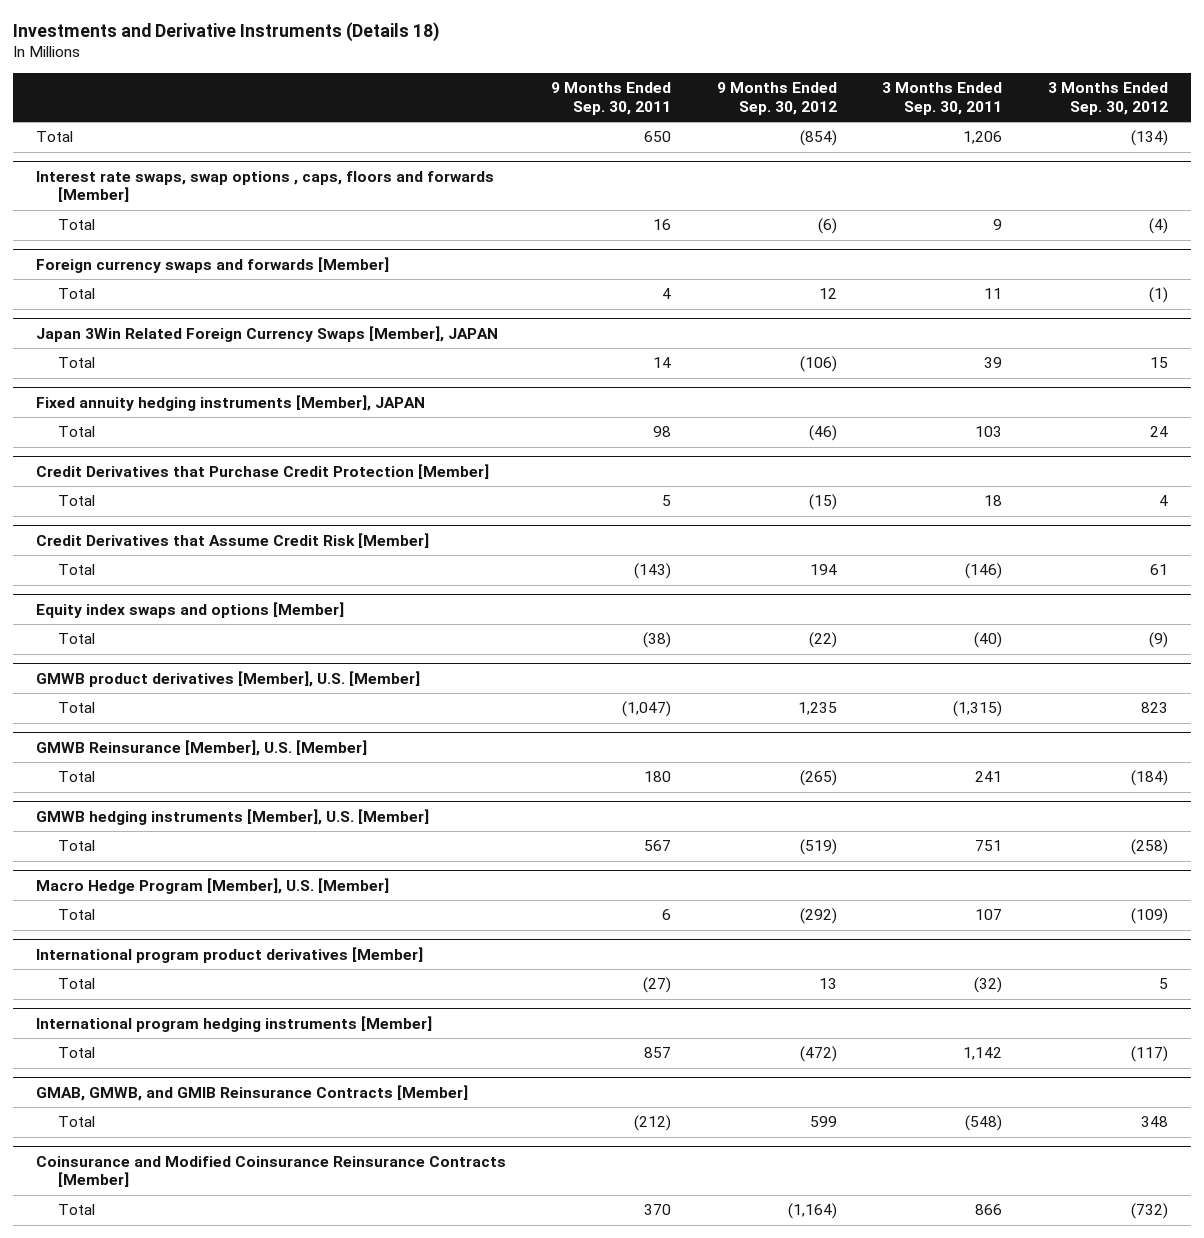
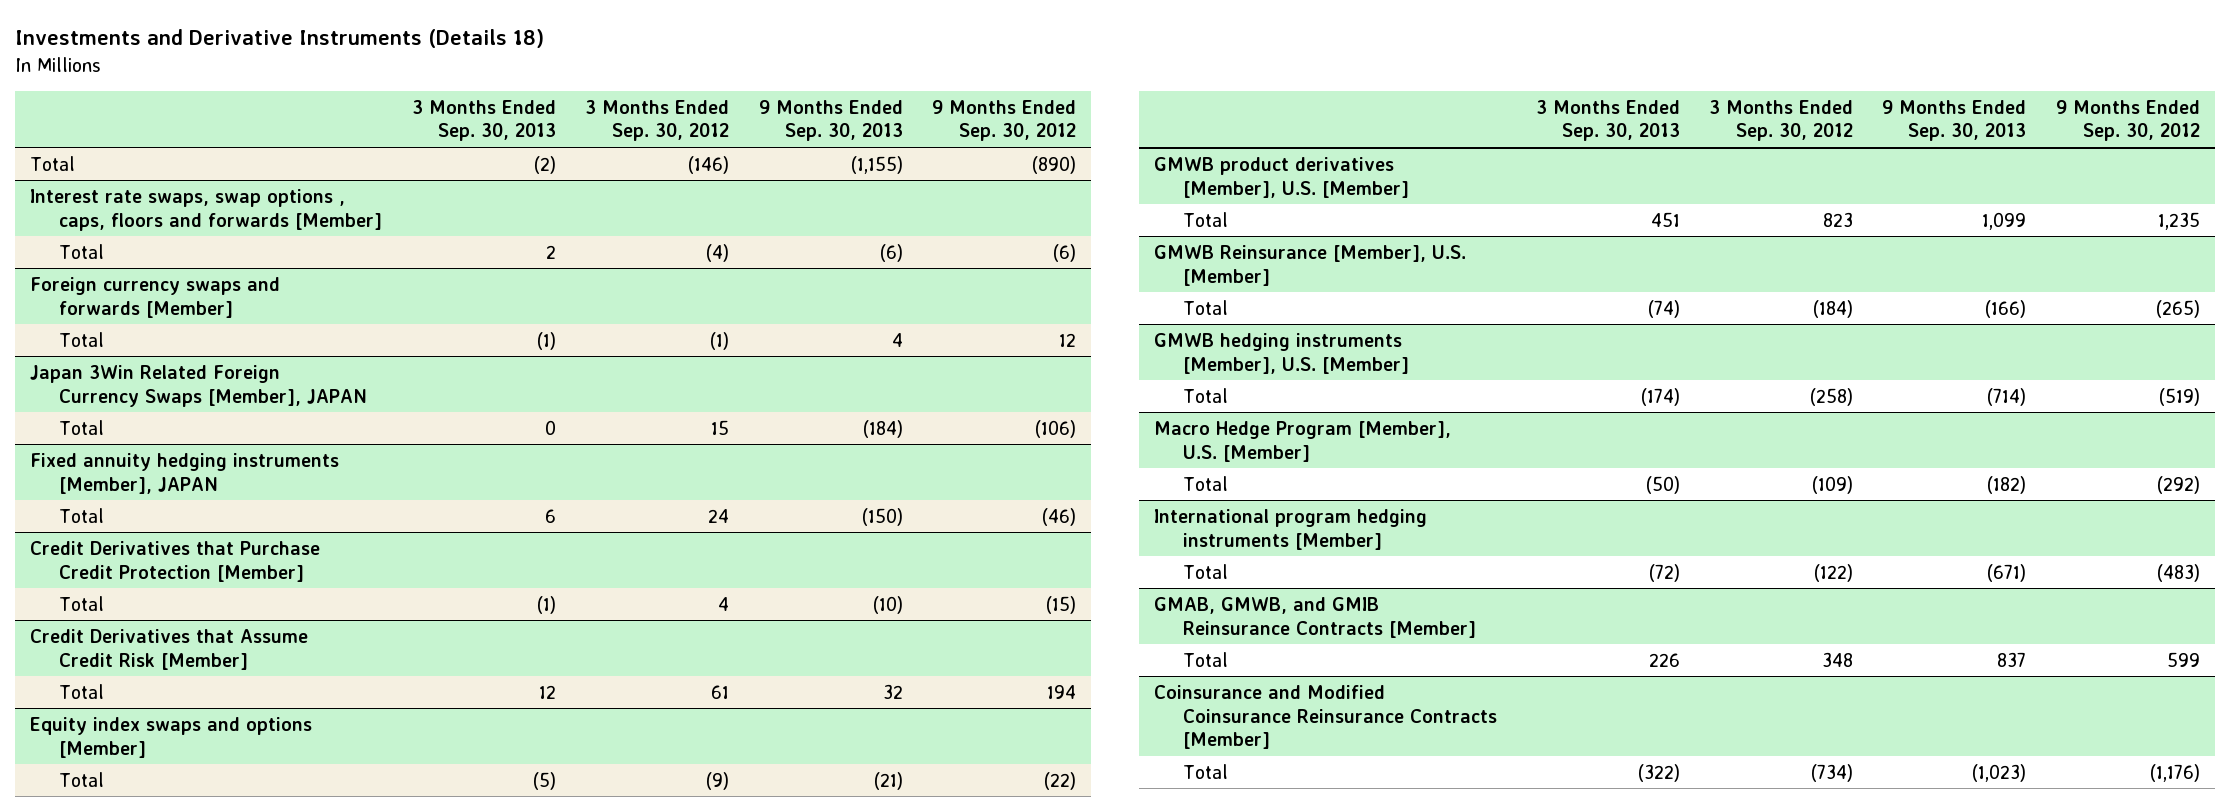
- | 9 Months Ended Sep. 30, 2011 | 9 Months Ended Sep. 30, 2012 | 3 Months Ended Sep. 30, 2011 | 3 Months Ended Sep. 30, 2012
+ | 3 Months Ended Sep. 30, 2013 | 3 Months Ended Sep. 30, 2012 | 9 Months Ended Sep. 30, 2013 | 9 Months Ended Sep. 30, 2012
- Total | 650 | (854) | 1,206 | (134)
+ Total | (2) | (146) | (1,155) | (890)
- International program product derivatives [Member]
- Total | (27) | 13 | (32) | 5
@ International program hedging instruments [Member]
- Total | 857 | (472) | 1,142 | (117)
+ Total | (72) | (122) | (671) | (483)
@ Coinsurance and Modified Coinsurance Reinsurance Contracts [Member]
- Total | 370 | (1,164) | 866 | (732)
+ Total | (322) | (734) | (1,023) | (1,176)

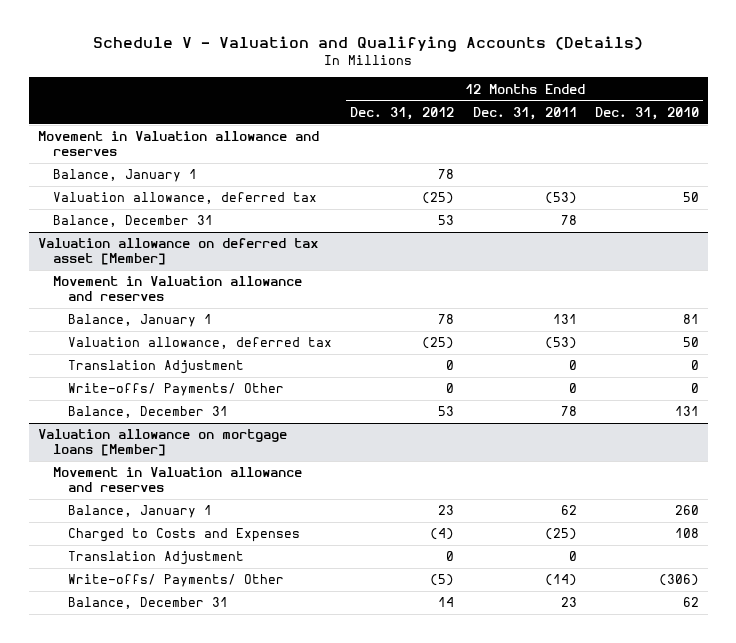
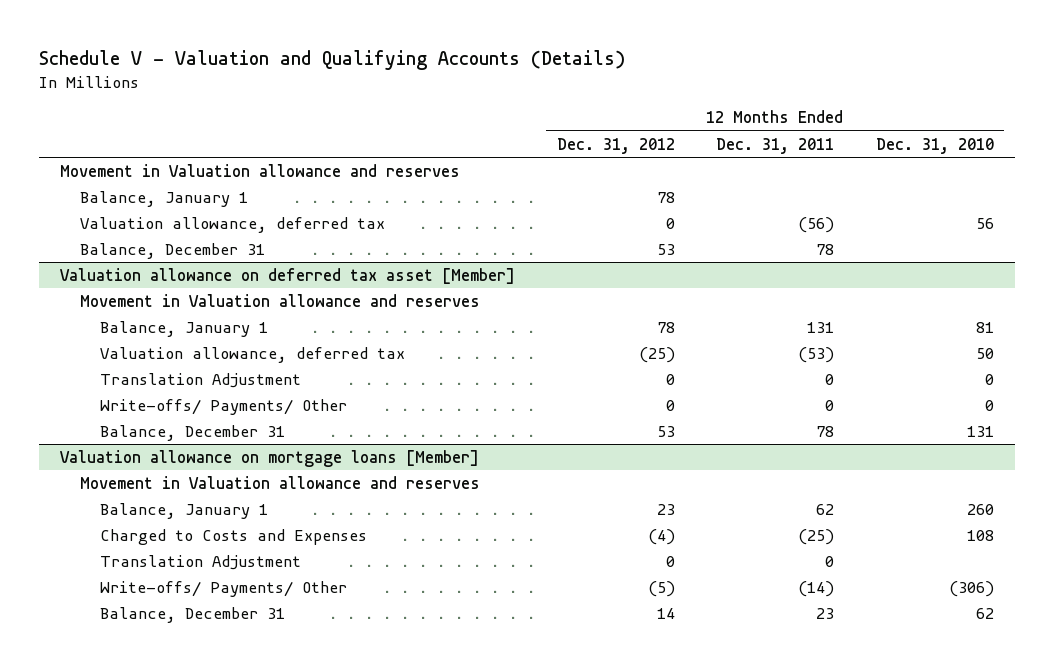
- Valuation allowance, deferred tax | (25) | (53) | 50
+ Valuation allowance, deferred tax | 0 | (56) | 56

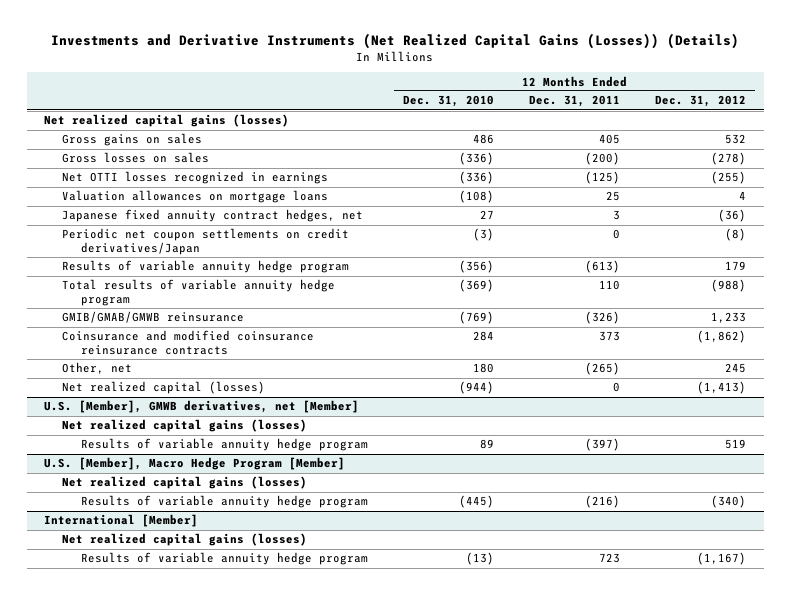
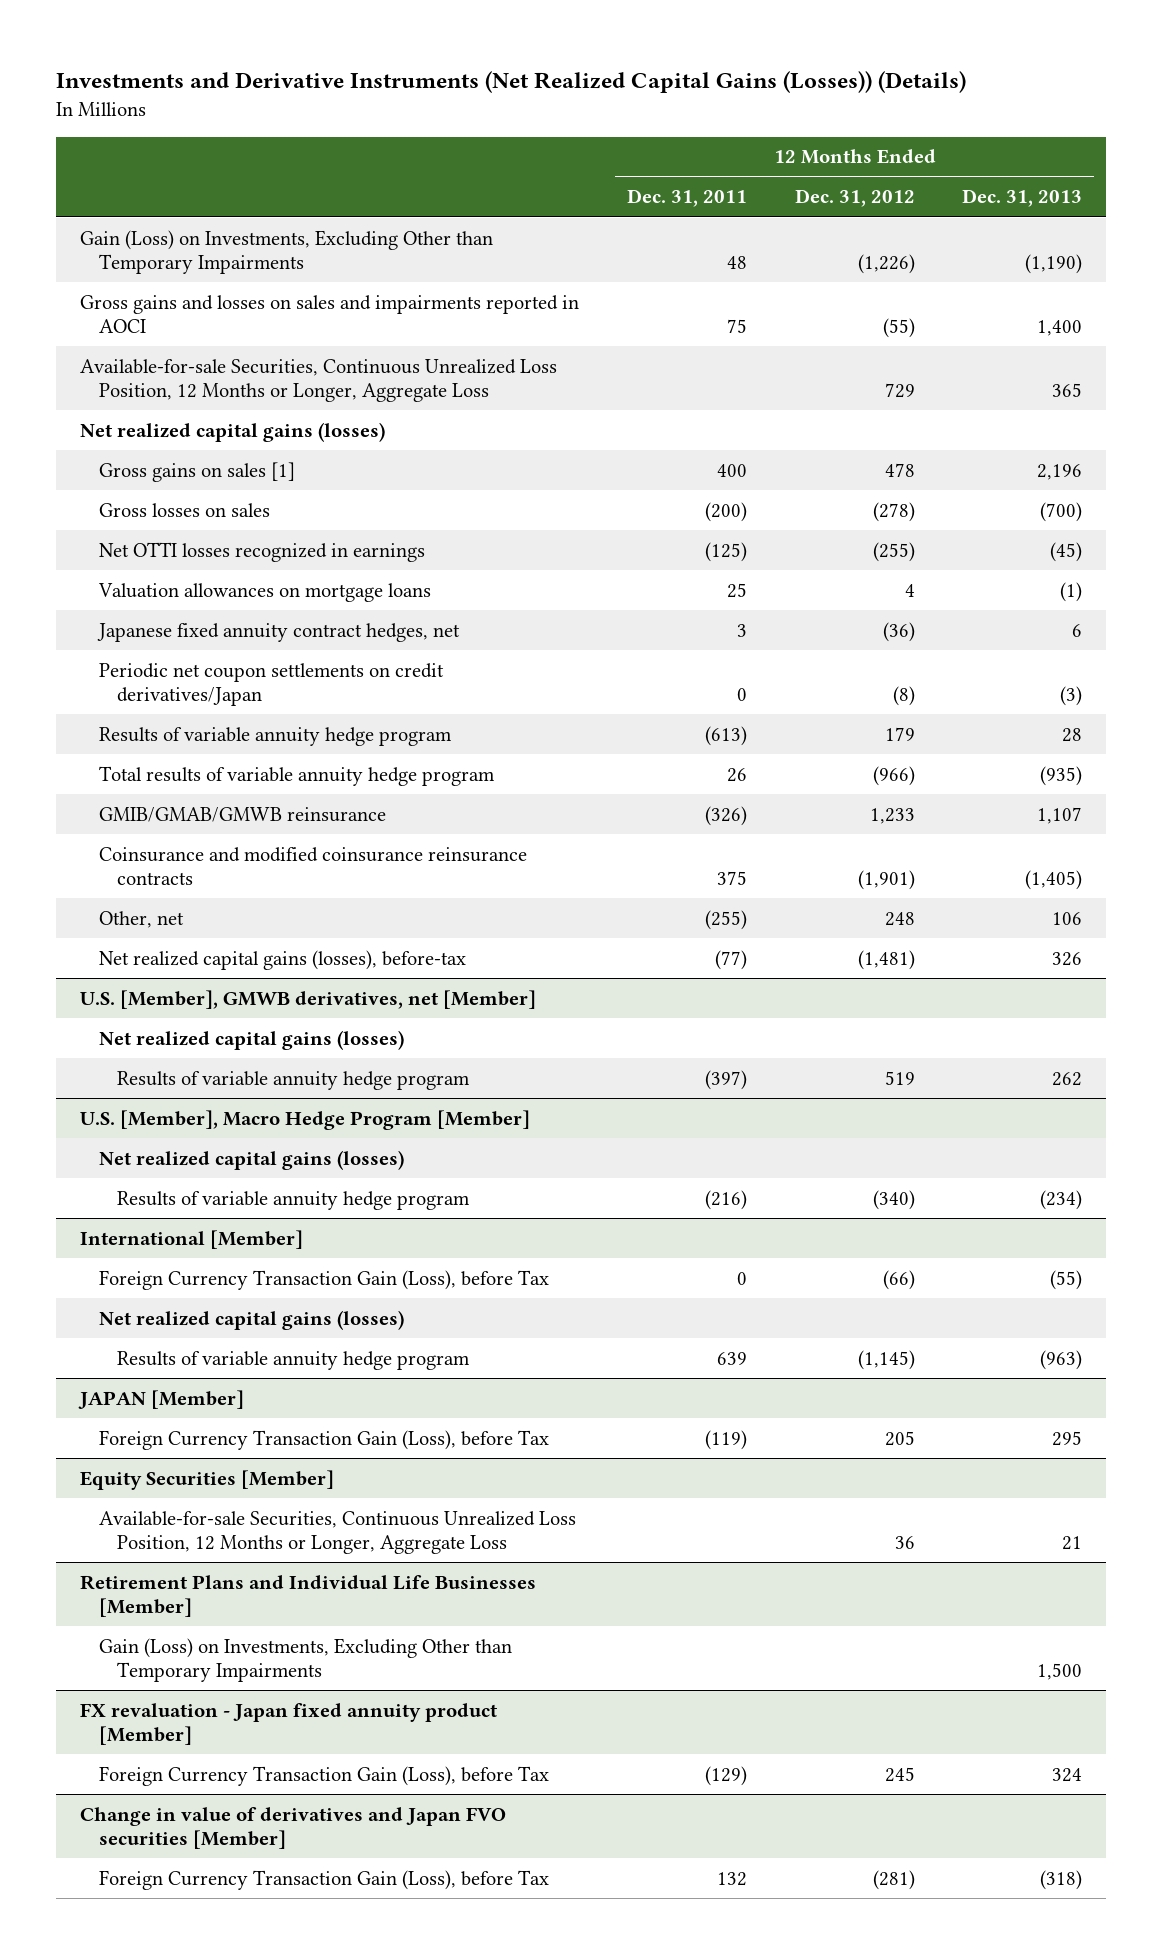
- | 12 Months Ended Dec. 31, 2010 | 12 Months Ended Dec. 31, 2011 | 12 Months Ended Dec. 31, 2012
+ | 12 Months Ended Dec. 31, 2011 | 12 Months Ended Dec. 31, 2012 | 12 Months Ended Dec. 31, 2013
+ Gain (Loss) on Investments, Excluding Other than Temporary Impairments | 48 | (1,226) | (1,190)
+ Gross gains and losses on sales and impairments reported in AOCI | 75 | (55) | 1,400
+ Available-for-sale Securities, Continuous Unrealized Loss Position, 12 Months or Longer, Aggregate Loss | | 729 | 365
- Gross gains on sales | 486 | 405 | 532
+ Gross gains on sales [1] | 400 | 478 | 2,196
- Total results of variable annuity hedge program | (369) | 110 | (988)
+ Total results of variable annuity hedge program | 26 | (966) | (935)
- Coinsurance and modified coinsurance reinsurance contracts | 284 | 373 | (1,862)
- Other, net | 180 | (265) | 245
- Net realized capital (losses) | (944) | 0 | (1,413)
+ Coinsurance and modified coinsurance reinsurance contracts | 375 | (1,901) | (1,405)
+ Other, net | (255) | 248 | 106
+ Net realized capital gains (losses), before-tax | (77) | (1,481) | 326
@ International [Member]
+ Foreign Currency Transaction Gain (Loss), before Tax | 0 | (66) | (55)
- Results of variable annuity hedge program | (13) | 723 | (1,167)
+ Results of variable annuity hedge program | 639 | (1,145) | (963)
+ JAPAN [Member]
+ Foreign Currency Transaction Gain (Loss), before Tax | (119) | 205 | 295
+ Equity Securities [Member]
+ Available-for-sale Securities, Continuous Unrealized Loss Position, 12 Months or Longer, Aggregate Loss | | 36 | 21
+ Retirement Plans and Individual Life Businesses [Member]
+ Gain (Loss) on Investments, Excluding Other than Temporary Impairments | | | 1,500
+ FX revaluation - Japan fixed annuity product [Member]
+ Foreign Currency Transaction Gain (Loss), before Tax | (129) | 245 | 324
+ Change in value of derivatives and Japan FVO securities [Member]
+ Foreign Currency Transaction Gain (Loss), before Tax | 132 | (281) | (318)

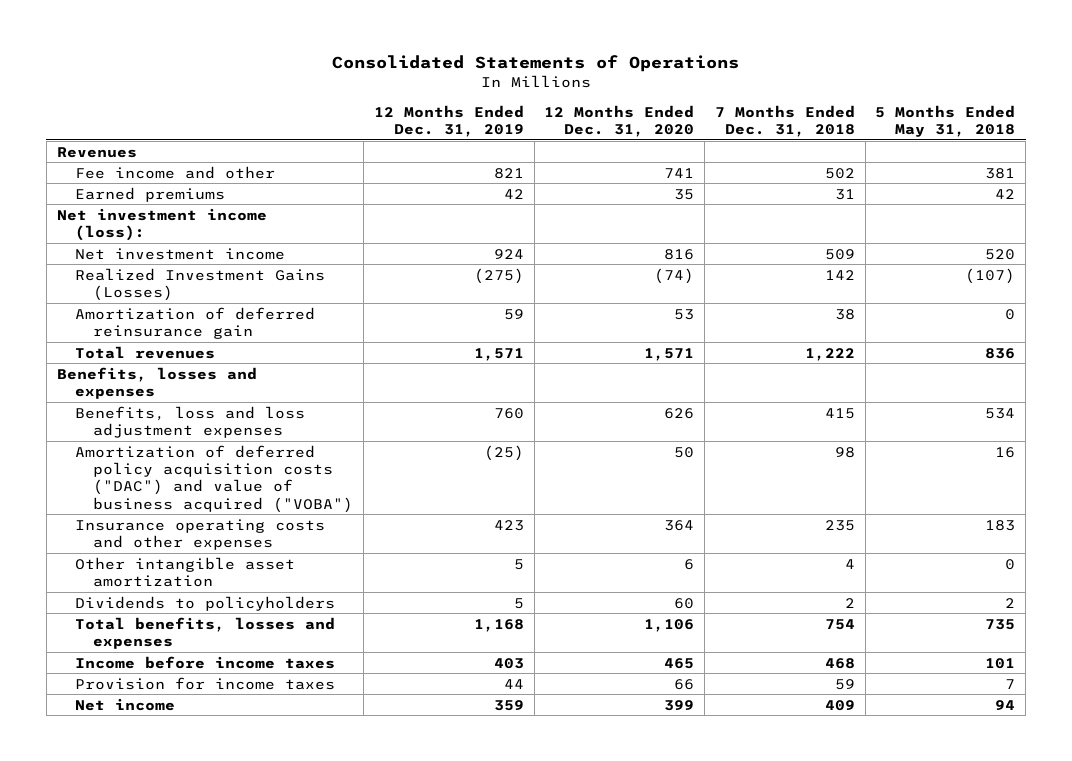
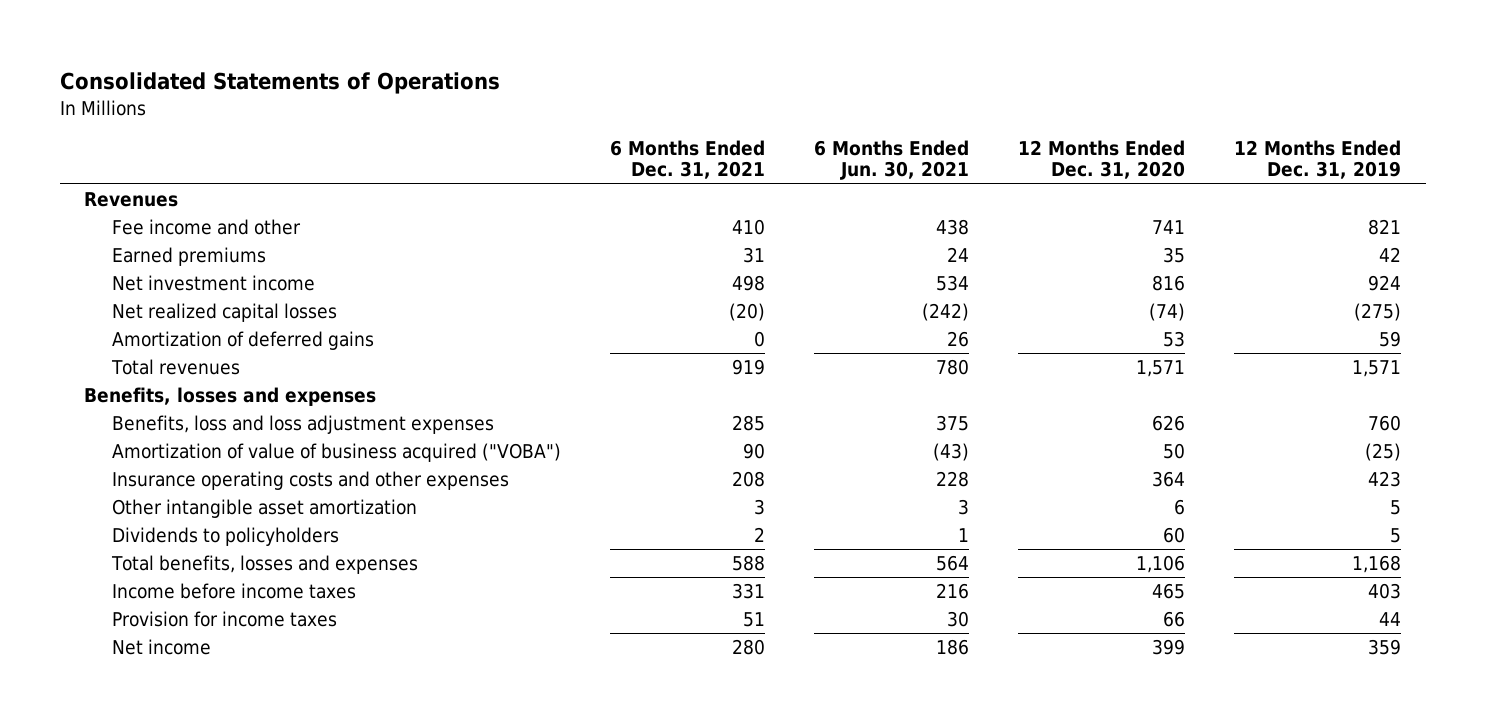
- | 12 Months Ended Dec. 31, 2019 | 12 Months Ended Dec. 31, 2020 | 7 Months Ended Dec. 31, 2018 | 5 Months Ended May 31, 2018
+ | 6 Months Ended Dec. 31, 2021 | 6 Months Ended Jun. 30, 2021 | 12 Months Ended Dec. 31, 2020 | 12 Months Ended Dec. 31, 2019
- Net investment income (loss):
- Realized Investment Gains (Losses) | (275) | (74) | 142 | (107)
- Amortization of deferred reinsurance gain | 59 | 53 | 38 | 0
+ Net realized capital losses | (20) | (242) | (74) | (275)
+ Amortization of deferred gains | 0 | 26 | 53 | 59
- Amortization of deferred policy acquisition costs ("DAC") and value of business acquired ("VOBA") | (25) | 50 | 98 | 16
+ Amortization of value of business acquired ("VOBA") | 90 | (43) | 50 | (25)

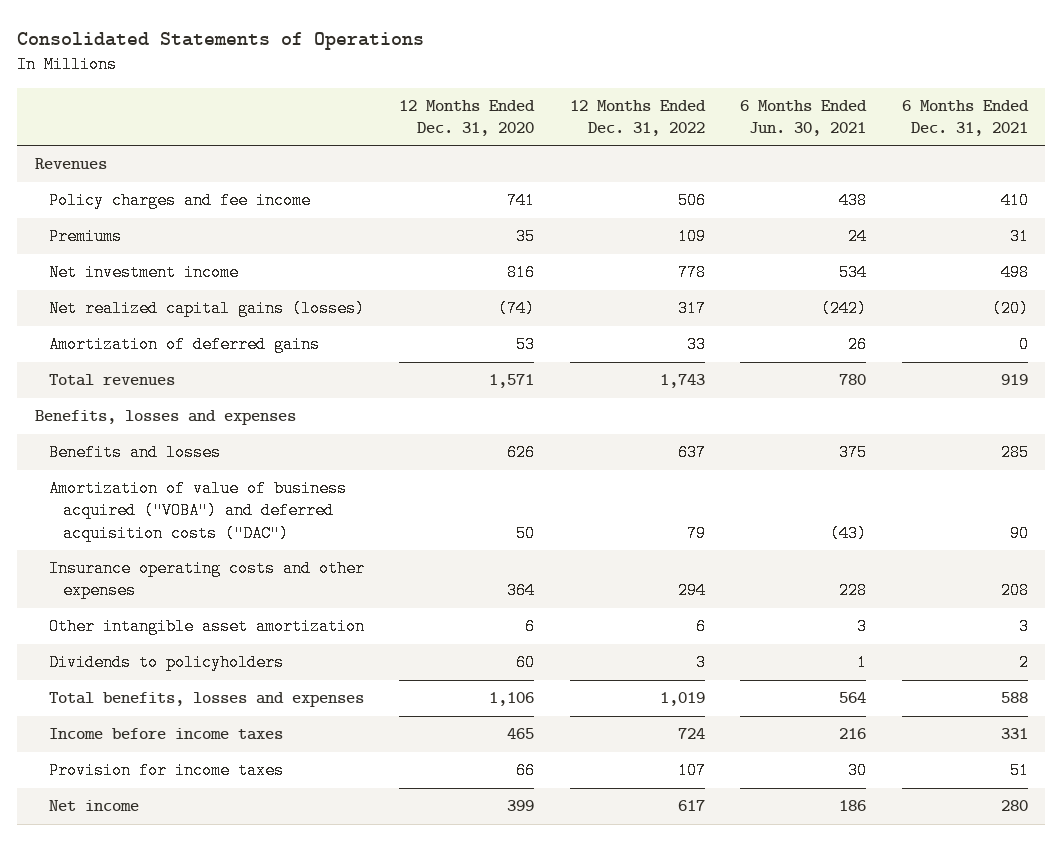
- | 6 Months Ended Dec. 31, 2021 | 6 Months Ended Jun. 30, 2021 | 12 Months Ended Dec. 31, 2020 | 12 Months Ended Dec. 31, 2019
+ | 12 Months Ended Dec. 31, 2020 | 12 Months Ended Dec. 31, 2022 | 6 Months Ended Jun. 30, 2021 | 6 Months Ended Dec. 31, 2021
- Fee income and other | 410 | 438 | 741 | 821
- Earned premiums | 31 | 24 | 35 | 42
+ Policy charges and fee income | 741 | 506 | 438 | 410
+ Premiums | 35 | 109 | 24 | 31
- Net realized capital losses | (20) | (242) | (74) | (275)
+ Net realized capital gains (losses) | (74) | 317 | (242) | (20)
- Benefits, loss and loss adjustment expenses | 285 | 375 | 626 | 760
- Amortization of value of business acquired ("VOBA") | 90 | (43) | 50 | (25)
+ Benefits and losses | 626 | 637 | 375 | 285
+ Amortization of value of business acquired ("VOBA") and deferred acquisition costs ("DAC") | 50 | 79 | (43) | 90

